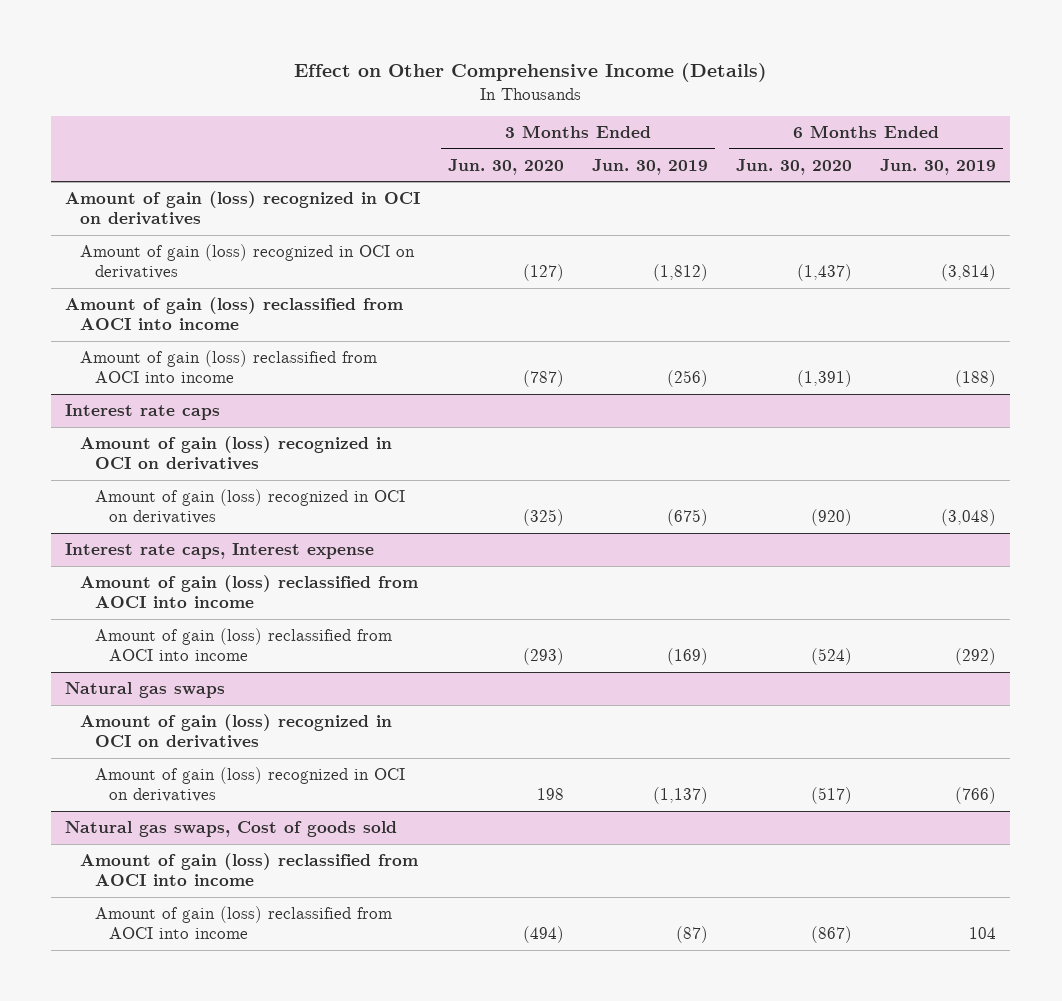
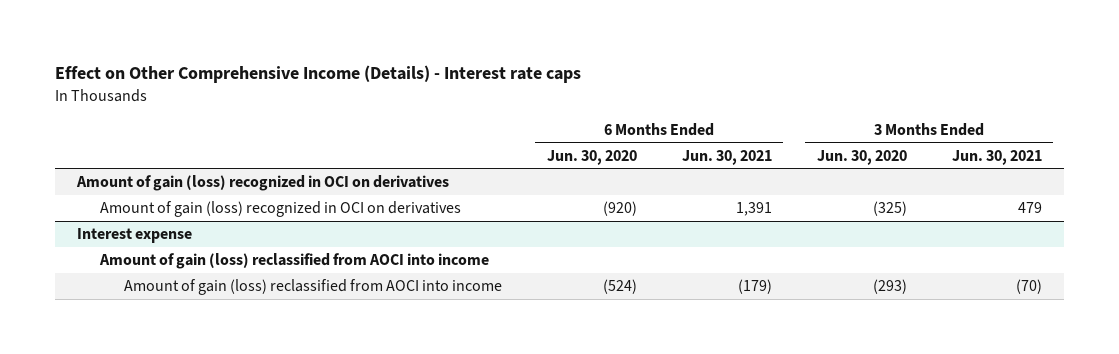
- Effect on Other Comprehensive Income (Details)
+ Effect on Other Comprehensive Income (Details) - Interest rate caps
- | 3 Months Ended Jun. 30, 2020 | 3 Months Ended Jun. 30, 2019 | 6 Months Ended Jun. 30, 2020 | 6 Months Ended Jun. 30, 2019
+ | 6 Months Ended Jun. 30, 2020 | 6 Months Ended Jun. 30, 2021 | 3 Months Ended Jun. 30, 2020 | 3 Months Ended Jun. 30, 2021
- Amount of gain (loss) recognized in OCI on derivatives | (127) | (1,812) | (1,437) | (3,814)
- Amount of gain (loss) reclassified from AOCI into income
- Amount of gain (loss) reclassified from AOCI into income | (787) | (256) | (1,391) | (188)
- Interest rate caps
- Amount of gain (loss) recognized in OCI on derivatives
- Interest rate caps, Interest expense
+ Interest expense
- Natural gas swaps
- Amount of gain (loss) recognized in OCI on derivatives
- Amount of gain (loss) recognized in OCI on derivatives | 198 | (1,137) | (517) | (766)
- Natural gas swaps, Cost of goods sold
- Amount of gain (loss) reclassified from AOCI into income
- Amount of gain (loss) reclassified from AOCI into income | (494) | (87) | (867) | 104

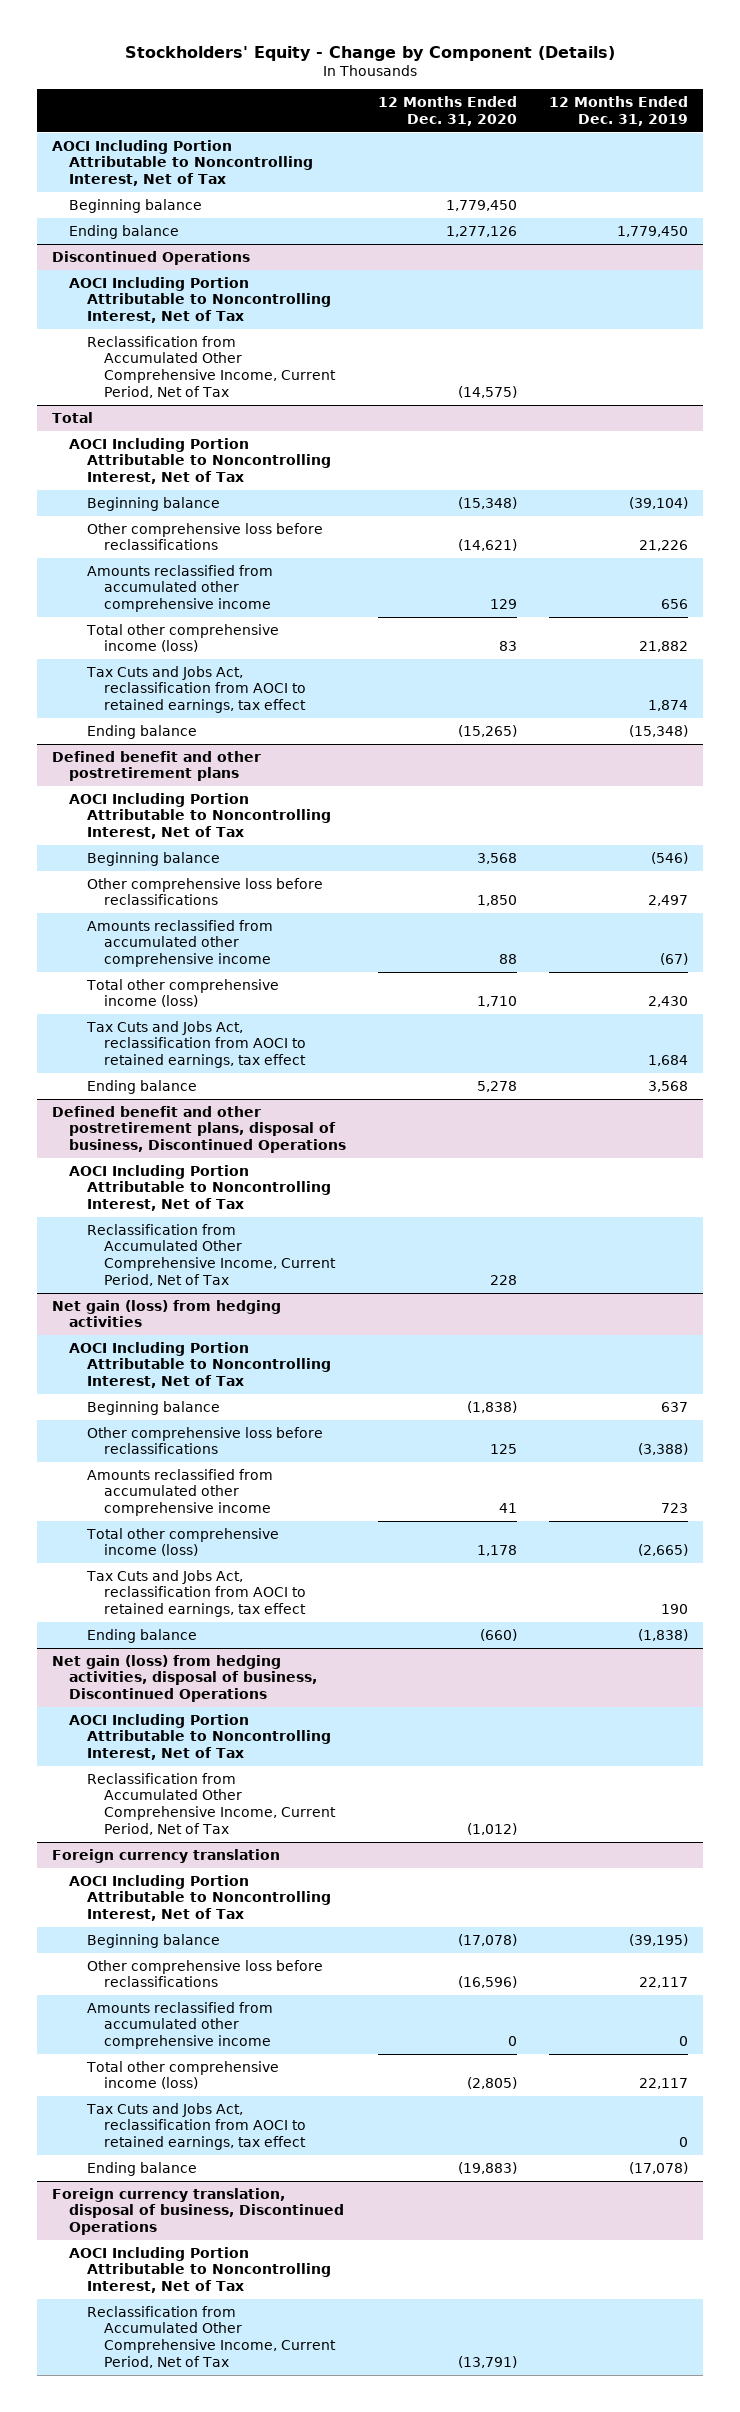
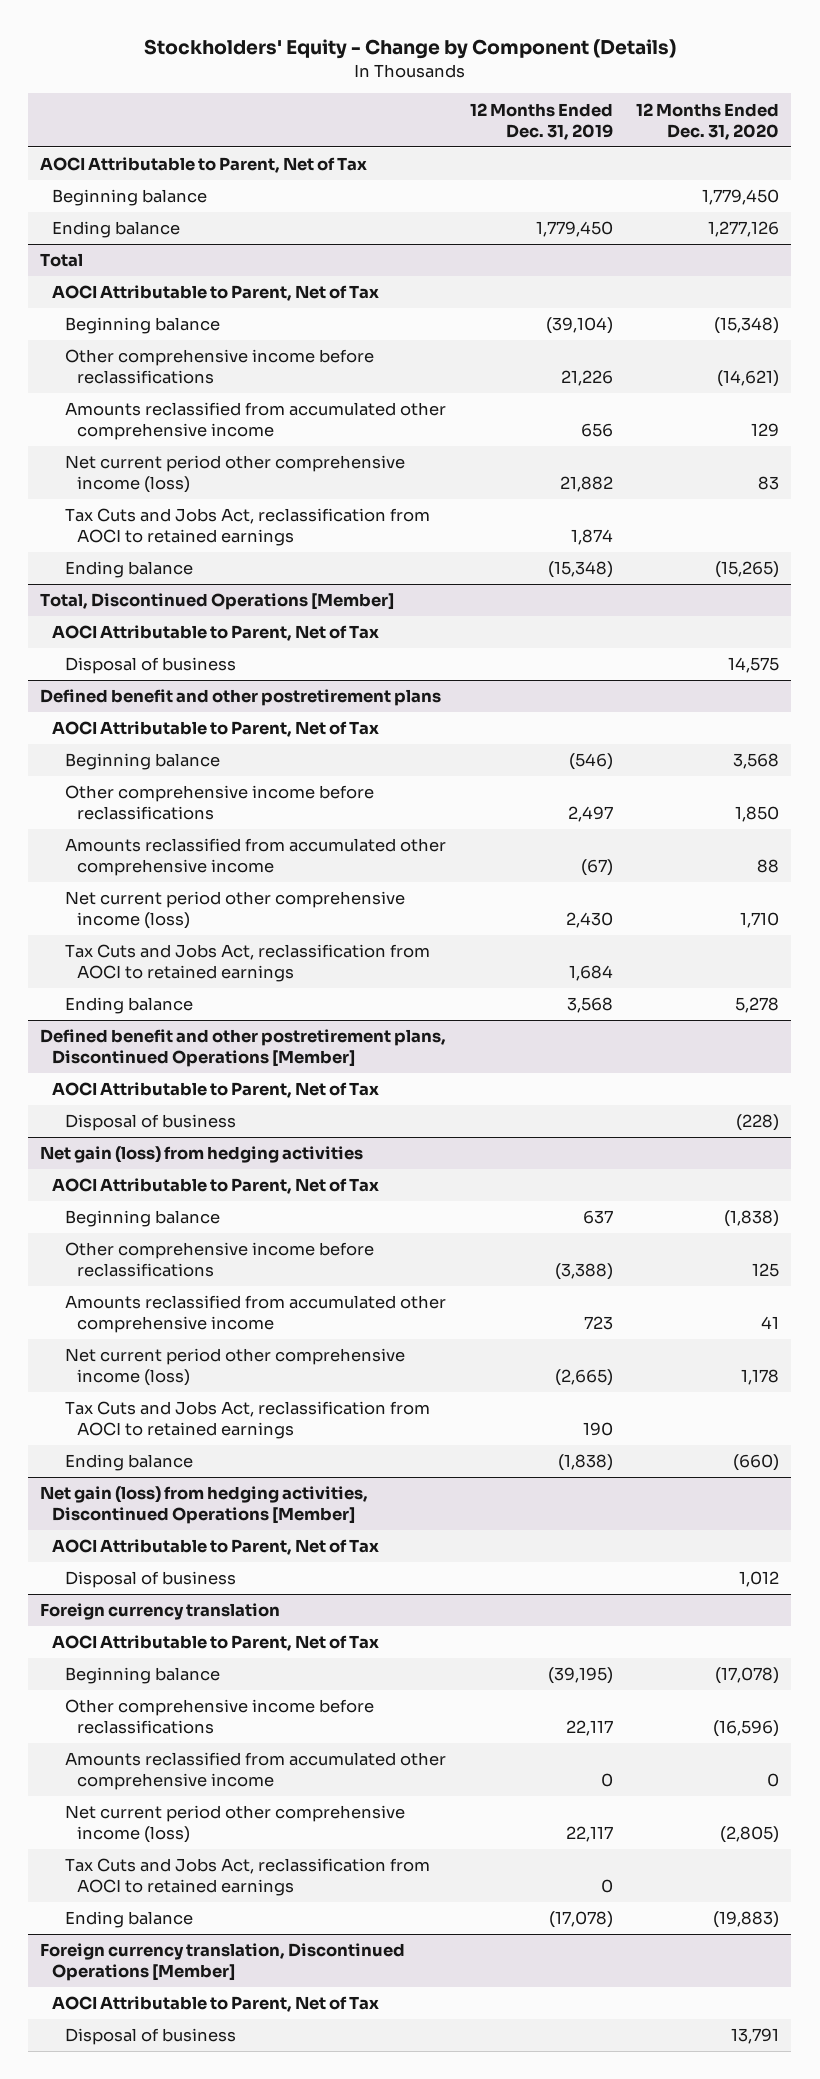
- | 12 Months Ended Dec. 31, 2020 | 12 Months Ended Dec. 31, 2019
+ | 12 Months Ended Dec. 31, 2019 | 12 Months Ended Dec. 31, 2020
- AOCI Including Portion Attributable to Noncontrolling Interest, Net of Tax
+ AOCI Attributable to Parent, Net of Tax
- Discontinued Operations
- AOCI Including Portion Attributable to Noncontrolling Interest, Net of Tax
- Reclassification from Accumulated Other Comprehensive Income, Current Period, Net of Tax | (14,575) |
@ Total
- AOCI Including Portion Attributable to Noncontrolling Interest, Net of Tax
+ AOCI Attributable to Parent, Net of Tax
- Other comprehensive loss before reclassifications | (14,621) | 21,226
+ Other comprehensive income before reclassifications | 21,226 | (14,621)
- Total other comprehensive income (loss) | 83 | 21,882
- Tax Cuts and Jobs Act, reclassification from AOCI to retained earnings, tax effect | | 1,874
+ Net current period other comprehensive income (loss) | 21,882 | 83
+ Tax Cuts and Jobs Act, reclassification from AOCI to retained earnings | 1,874 |
+ Total, Discontinued Operations [Member]
+ AOCI Attributable to Parent, Net of Tax
+ Disposal of business | | 14,575
@ Defined benefit and other postretirement plans
- AOCI Including Portion Attributable to Noncontrolling Interest, Net of Tax
+ AOCI Attributable to Parent, Net of Tax
- Other comprehensive loss before reclassifications | 1,850 | 2,497
+ Other comprehensive income before reclassifications | 2,497 | 1,850
- Total other comprehensive income (loss) | 1,710 | 2,430
- Tax Cuts and Jobs Act, reclassification from AOCI to retained earnings, tax effect | | 1,684
+ Net current period other comprehensive income (loss) | 2,430 | 1,710
+ Tax Cuts and Jobs Act, reclassification from AOCI to retained earnings | 1,684 |
- Defined benefit and other postretirement plans, disposal of business, Discontinued Operations
- AOCI Including Portion Attributable to Noncontrolling Interest, Net of Tax
- Reclassification from Accumulated Other Comprehensive Income, Current Period, Net of Tax | 228 |
+ Defined benefit and other postretirement plans, Discontinued Operations [Member]
+ AOCI Attributable to Parent, Net of Tax
+ Disposal of business | | (228)
@ Net gain (loss) from hedging activities
- AOCI Including Portion Attributable to Noncontrolling Interest, Net of Tax
+ AOCI Attributable to Parent, Net of Tax
- Other comprehensive loss before reclassifications | 125 | (3,388)
+ Other comprehensive income before reclassifications | (3,388) | 125
- Total other comprehensive income (loss) | 1,178 | (2,665)
- Tax Cuts and Jobs Act, reclassification from AOCI to retained earnings, tax effect | | 190
+ Net current period other comprehensive income (loss) | (2,665) | 1,178
+ Tax Cuts and Jobs Act, reclassification from AOCI to retained earnings | 190 |
- Net gain (loss) from hedging activities, disposal of business, Discontinued Operations
- AOCI Including Portion Attributable to Noncontrolling Interest, Net of Tax
- Reclassification from Accumulated Other Comprehensive Income, Current Period, Net of Tax | (1,012) |
+ Net gain (loss) from hedging activities, Discontinued Operations [Member]
+ AOCI Attributable to Parent, Net of Tax
+ Disposal of business | | 1,012
@ Foreign currency translation
- AOCI Including Portion Attributable to Noncontrolling Interest, Net of Tax
+ AOCI Attributable to Parent, Net of Tax
- Other comprehensive loss before reclassifications | (16,596) | 22,117
+ Other comprehensive income before reclassifications | 22,117 | (16,596)
- Total other comprehensive income (loss) | (2,805) | 22,117
- Tax Cuts and Jobs Act, reclassification from AOCI to retained earnings, tax effect | | 0
+ Net current period other comprehensive income (loss) | 22,117 | (2,805)
+ Tax Cuts and Jobs Act, reclassification from AOCI to retained earnings | 0 |
- Foreign currency translation, disposal of business, Discontinued Operations
- AOCI Including Portion Attributable to Noncontrolling Interest, Net of Tax
- Reclassification from Accumulated Other Comprehensive Income, Current Period, Net of Tax | (13,791) |
+ Foreign currency translation, Discontinued Operations [Member]
+ AOCI Attributable to Parent, Net of Tax
+ Disposal of business | | 13,791

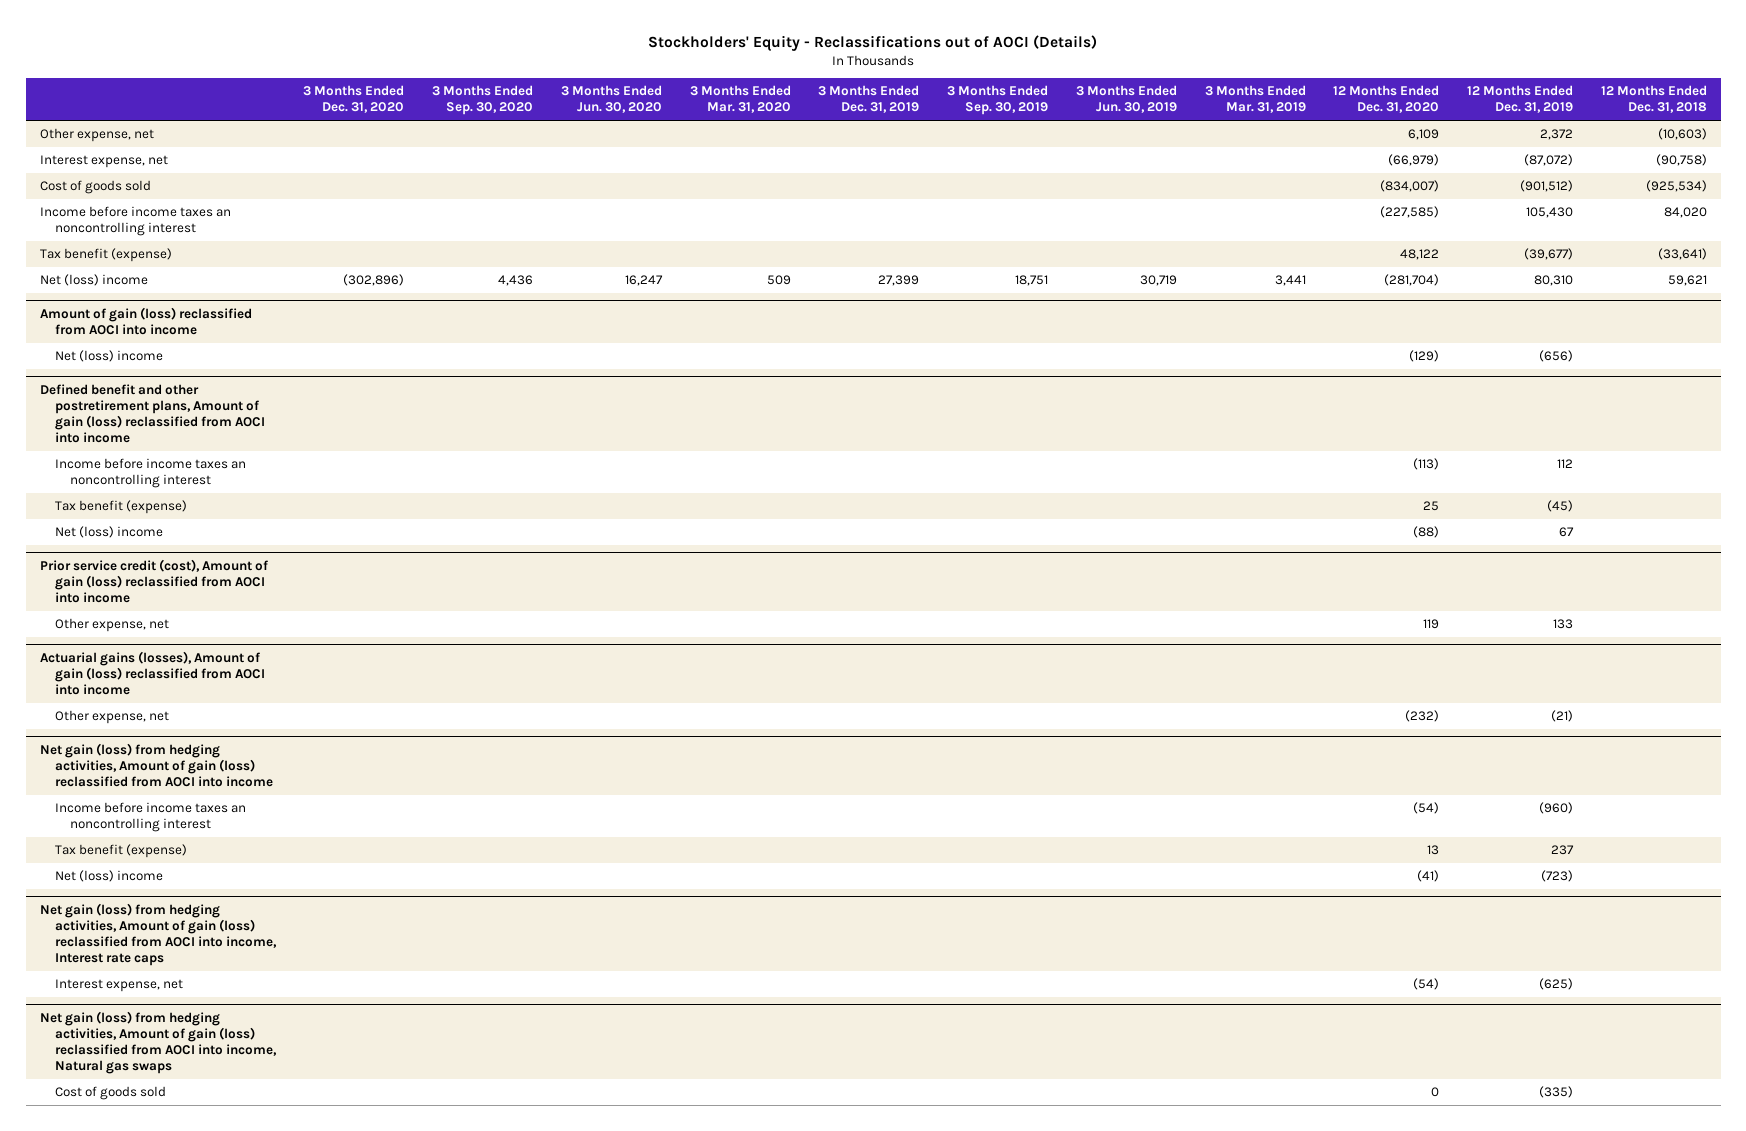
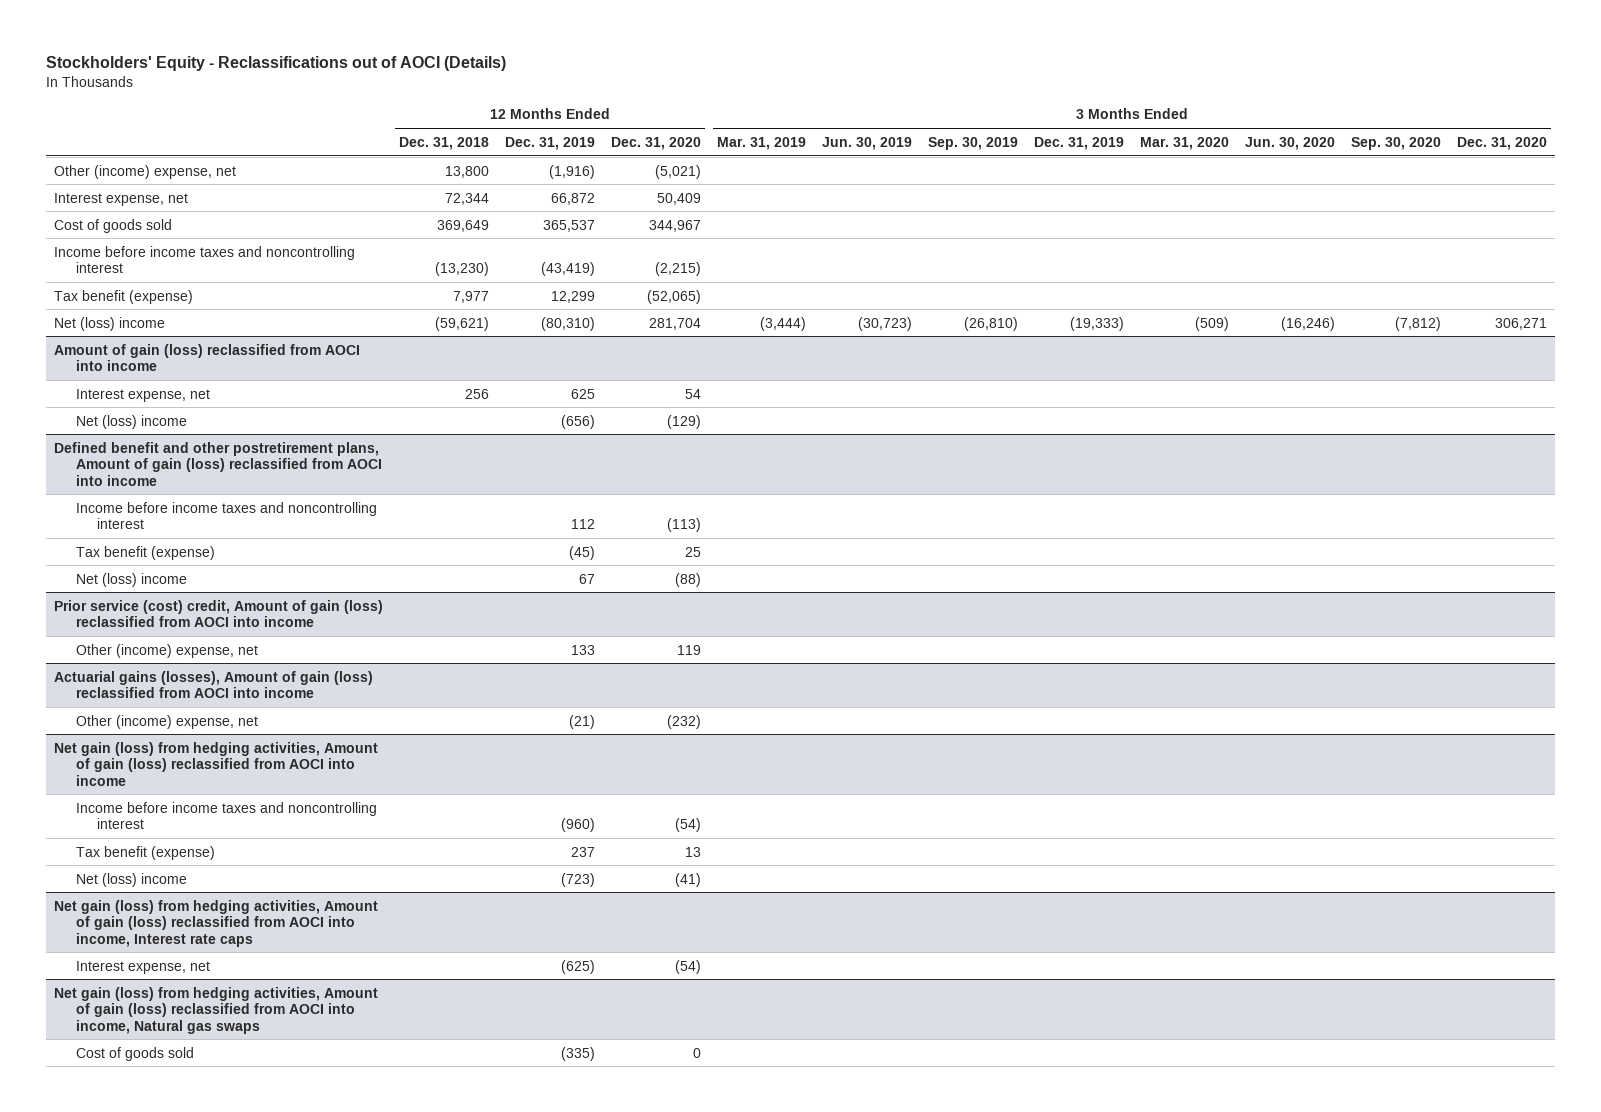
- | 3 Months Ended Dec. 31, 2020 | 3 Months Ended Sep. 30, 2020 | 3 Months Ended Jun. 30, 2020 | 3 Months Ended Mar. 31, 2020 | 3 Months Ended Dec. 31, 2019 | 3 Months Ended Sep. 30, 2019 | 3 Months Ended Jun. 30, 2019 | 3 Months Ended Mar. 31, 2019 | 12 Months Ended Dec. 31, 2020 | 12 Months Ended Dec. 31, 2019 | 12 Months Ended Dec. 31, 2018
+ | 12 Months Ended Dec. 31, 2018 | 12 Months Ended Dec. 31, 2019 | 12 Months Ended Dec. 31, 2020 | 3 Months Ended Mar. 31, 2019 | 3 Months Ended Jun. 30, 2019 | 3 Months Ended Sep. 30, 2019 | 3 Months Ended Dec. 31, 2019 | 3 Months Ended Mar. 31, 2020 | 3 Months Ended Jun. 30, 2020 | 3 Months Ended Sep. 30, 2020 | 3 Months Ended Dec. 31, 2020
- Other expense, net | | | | | | | | | 6,109 | 2,372 | (10,603)
- Interest expense, net | | | | | | | | | (66,979) | (87,072) | (90,758)
- Cost of goods sold | | | | | | | | | (834,007) | (901,512) | (925,534)
- Income before income taxes an noncontrolling interest | | | | | | | | | (227,585) | 105,430 | 84,020
- Tax benefit (expense) | | | | | | | | | 48,122 | (39,677) | (33,641)
- Net (loss) income | (302,896) | 4,436 | 16,247 | 509 | 27,399 | 18,751 | 30,719 | 3,441 | (281,704) | 80,310 | 59,621
+ Other (income) expense, net | 13,800 | (1,916) | (5,021) | | | | | | | |
+ Interest expense, net | 72,344 | 66,872 | 50,409 | | | | | | | |
+ Cost of goods sold | 369,649 | 365,537 | 344,967 | | | | | | | |
+ Income before income taxes and noncontrolling interest | (13,230) | (43,419) | (2,215) | | | | | | | |
+ Tax benefit (expense) | 7,977 | 12,299 | (52,065) | | | | | | | |
+ Net (loss) income | (59,621) | (80,310) | 281,704 | (3,444) | (30,723) | (26,810) | (19,333) | (509) | (16,246) | (7,812) | 306,271
@ Amount of gain (loss) reclassified from AOCI into income
+ Interest expense, net | 256 | 625 | 54 | | | | | | | |
@ Defined benefit and other postretirement plans, Amount of gain (loss) reclassified from AOCI into income
- Income before income taxes an noncontrolling interest | | | | | | | | | (113) | 112 |
+ Income before income taxes and noncontrolling interest | | 112 | (113) | | | | | | | |
- Prior service credit (cost), Amount of gain (loss) reclassified from AOCI into income
- Other expense, net | | | | | | | | | 119 | 133 |
+ Prior service (cost) credit, Amount of gain (loss) reclassified from AOCI into income
+ Other (income) expense, net | | 133 | 119 | | | | | | | |
@ Actuarial gains (losses), Amount of gain (loss) reclassified from AOCI into income
- Other expense, net | | | | | | | | | (232) | (21) |
+ Other (income) expense, net | | (21) | (232) | | | | | | | |
@ Net gain (loss) from hedging activities, Amount of gain (loss) reclassified from AOCI into income
- Income before income taxes an noncontrolling interest | | | | | | | | | (54) | (960) |
+ Income before income taxes and noncontrolling interest | | (960) | (54) | | | | | | | |

